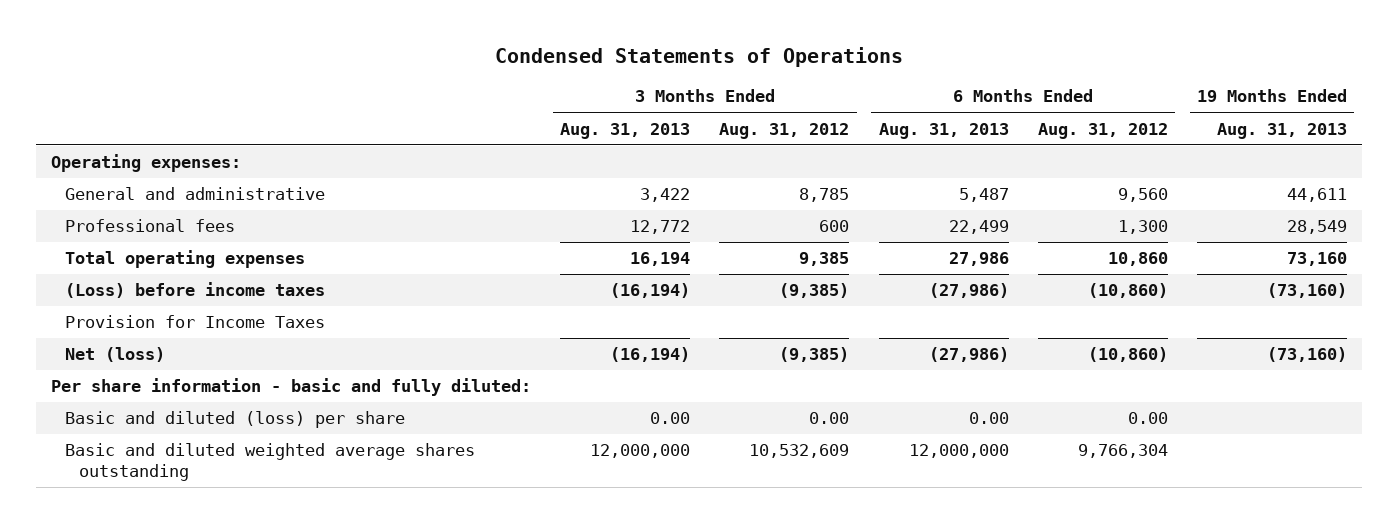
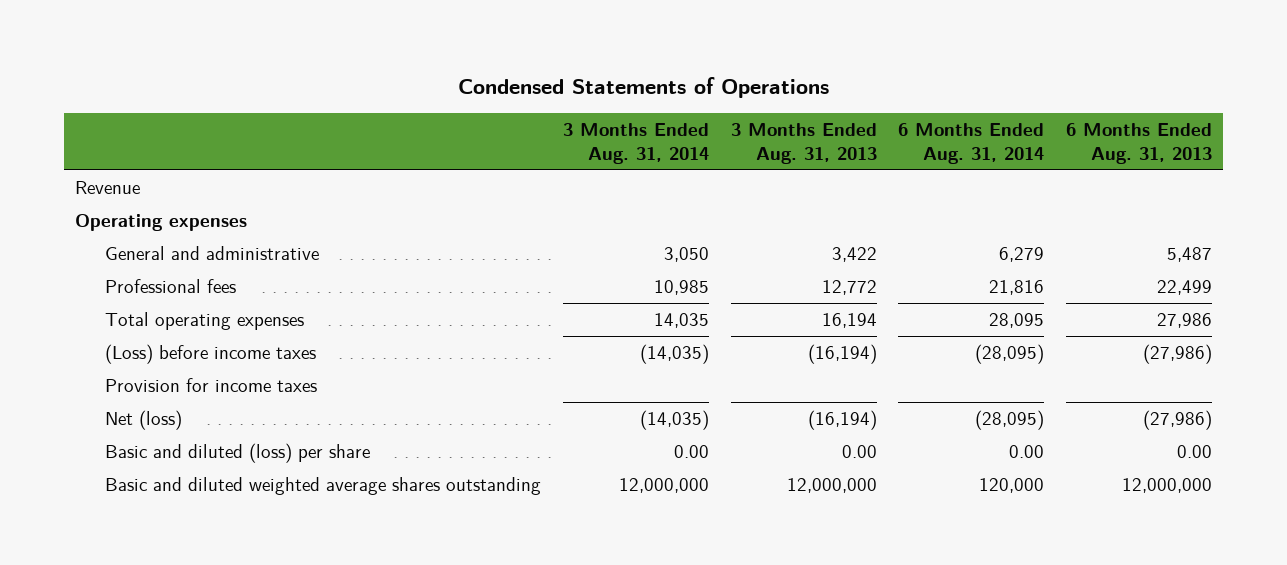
- | 3 Months Ended Aug. 31, 2013 | 3 Months Ended Aug. 31, 2012 | 6 Months Ended Aug. 31, 2013 | 6 Months Ended Aug. 31, 2012 | 19 Months Ended Aug. 31, 2013
+ | 3 Months Ended Aug. 31, 2014 | 3 Months Ended Aug. 31, 2013 | 6 Months Ended Aug. 31, 2014 | 6 Months Ended Aug. 31, 2013
- Operating expenses:
+ Revenue
+ Operating expenses
- Provision for Income Taxes
+ Provision for income taxes
- Per share information - basic and fully diluted:

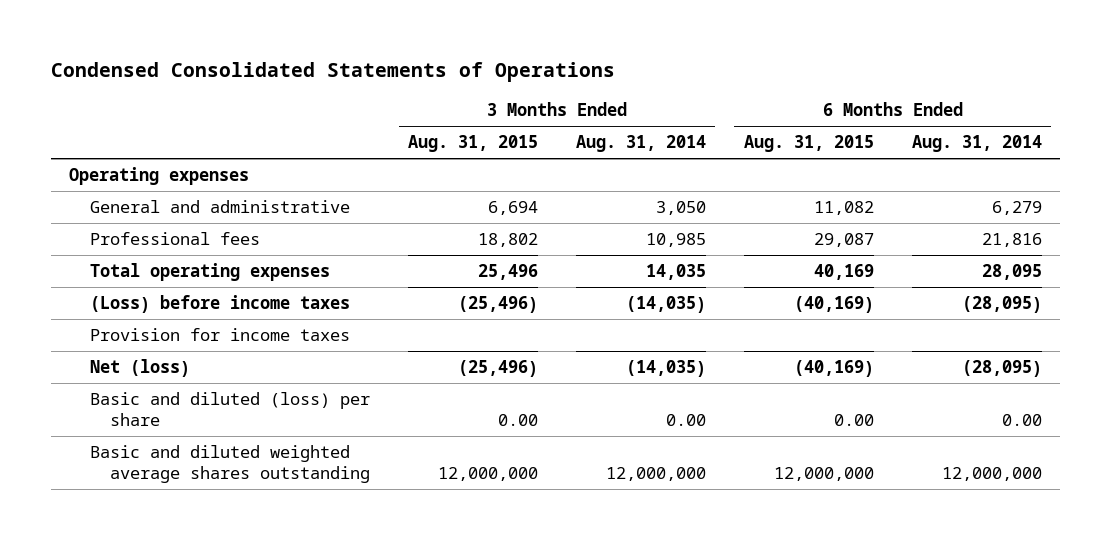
- Condensed Statements of Operations
+ Condensed Consolidated Statements of Operations
- | 3 Months Ended Aug. 31, 2014 | 3 Months Ended Aug. 31, 2013 | 6 Months Ended Aug. 31, 2014 | 6 Months Ended Aug. 31, 2013
+ | 3 Months Ended Aug. 31, 2015 | 3 Months Ended Aug. 31, 2014 | 6 Months Ended Aug. 31, 2015 | 6 Months Ended Aug. 31, 2014
- Revenue
- Basic and diluted weighted average shares outstanding | 12,000,000 | 12,000,000 | 120,000 | 12,000,000
+ Basic and diluted weighted average shares outstanding | 12,000,000 | 12,000,000 | 12,000,000 | 12,000,000

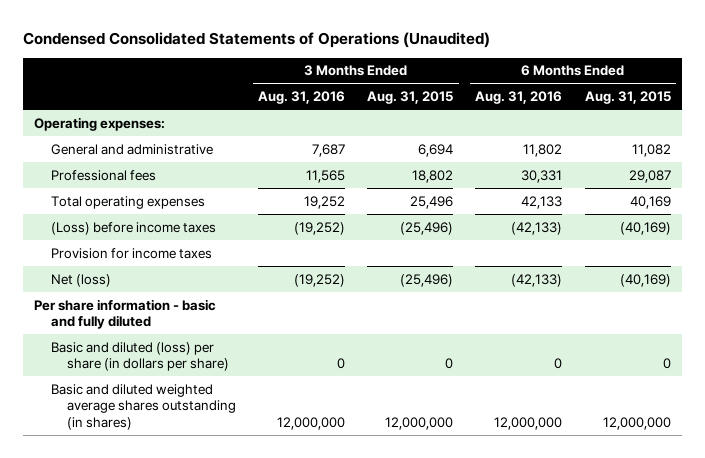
- Condensed Consolidated Statements of Operations
+ Condensed Consolidated Statements of Operations (Unaudited)
- | 3 Months Ended Aug. 31, 2015 | 3 Months Ended Aug. 31, 2014 | 6 Months Ended Aug. 31, 2015 | 6 Months Ended Aug. 31, 2014
+ | 3 Months Ended Aug. 31, 2016 | 3 Months Ended Aug. 31, 2015 | 6 Months Ended Aug. 31, 2016 | 6 Months Ended Aug. 31, 2015
- Operating expenses
+ Operating expenses:
- Basic and diluted (loss) per share | 0.00 | 0.00 | 0.00 | 0.00
- Basic and diluted weighted average shares outstanding | 12,000,000 | 12,000,000 | 12,000,000 | 12,000,000
+ Per share information - basic and fully diluted
+ Basic and diluted (loss) per share (in dollars per share) | 0 | 0 | 0 | 0
+ Basic and diluted weighted average shares outstanding (in shares) | 12,000,000 | 12,000,000 | 12,000,000 | 12,000,000

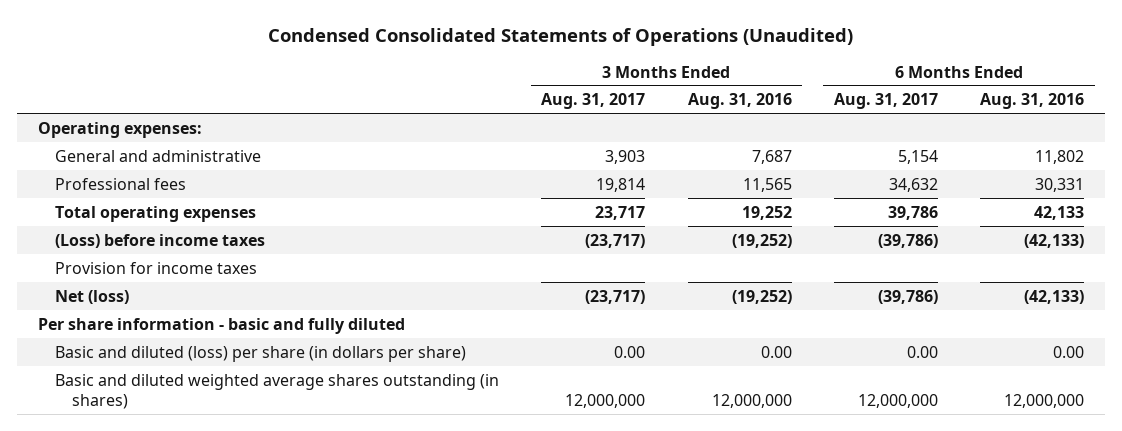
- | 3 Months Ended Aug. 31, 2016 | 3 Months Ended Aug. 31, 2015 | 6 Months Ended Aug. 31, 2016 | 6 Months Ended Aug. 31, 2015
+ | 3 Months Ended Aug. 31, 2017 | 3 Months Ended Aug. 31, 2016 | 6 Months Ended Aug. 31, 2017 | 6 Months Ended Aug. 31, 2016
- Basic and diluted (loss) per share (in dollars per share) | 0 | 0 | 0 | 0
+ Basic and diluted (loss) per share (in dollars per share) | 0.00 | 0.00 | 0.00 | 0.00

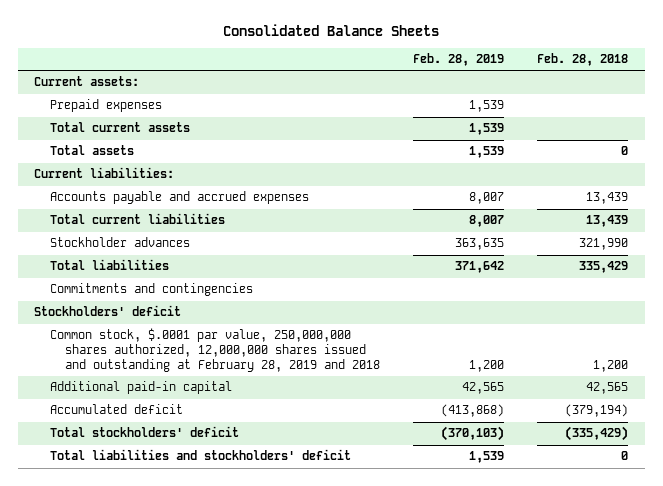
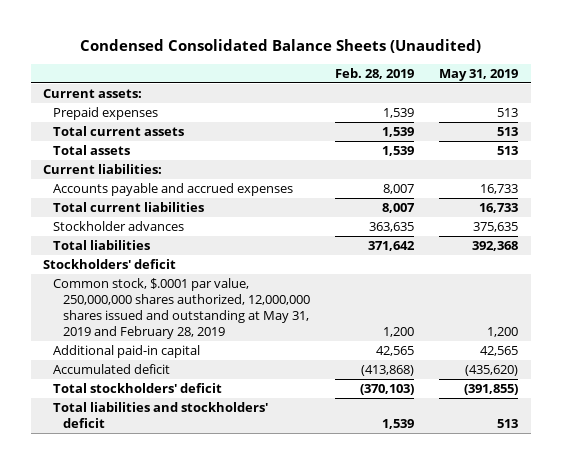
- Consolidated Balance Sheets
+ Condensed Consolidated Balance Sheets (Unaudited)
- | Feb. 28, 2019 | Feb. 28, 2018
+ | Feb. 28, 2019 | May 31, 2019
- Commitments and contingencies
- Common stock, $.0001 par value, 250,000,000 shares authorized, 12,000,000 shares issued and outstanding at February 28, 2019 and 2018 | 1,200 | 1,200
+ Common stock, $.0001 par value, 250,000,000 shares authorized, 12,000,000 shares issued and outstanding at May 31, 2019 and February 28, 2019 | 1,200 | 1,200

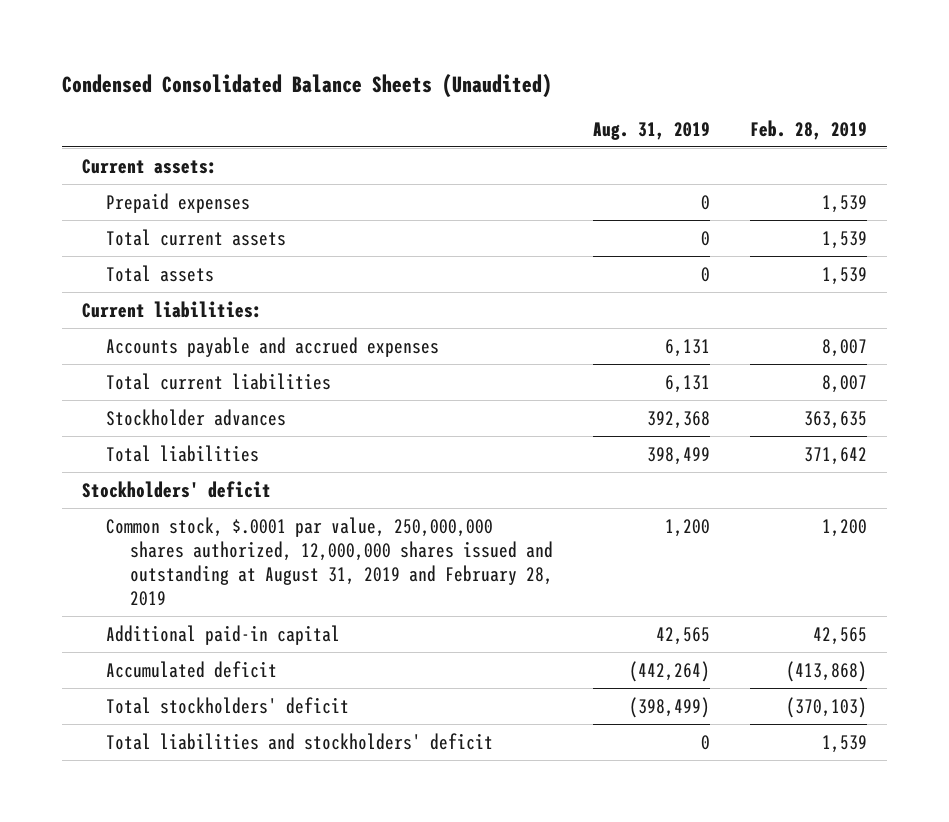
- | Feb. 28, 2019 | May 31, 2019
+ | Aug. 31, 2019 | Feb. 28, 2019
- Common stock, $.0001 par value, 250,000,000 shares authorized, 12,000,000 shares issued and outstanding at May 31, 2019 and February 28, 2019 | 1,200 | 1,200
+ Common stock, $.0001 par value, 250,000,000 shares authorized, 12,000,000 shares issued and outstanding at August 31, 2019 and February 28, 2019 | 1,200 | 1,200

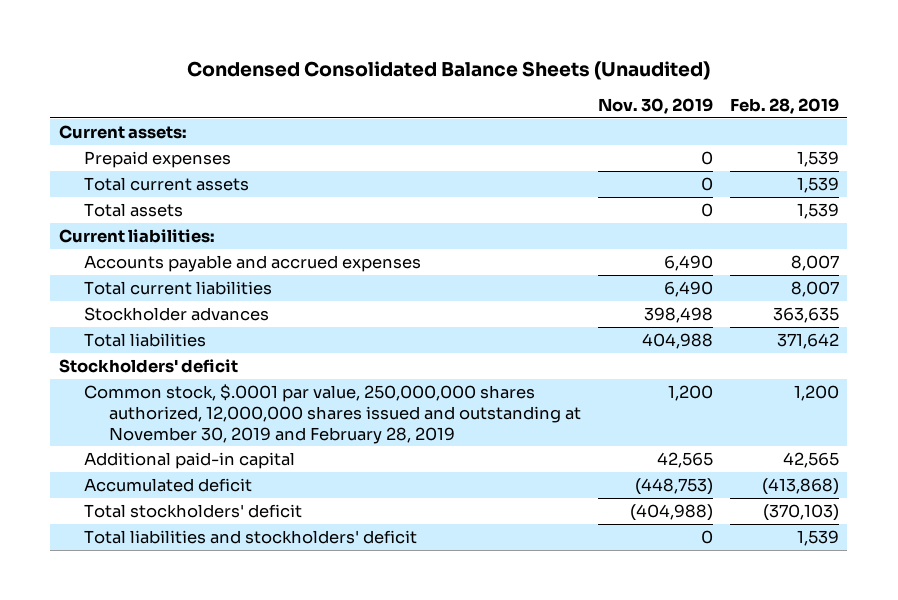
- | Aug. 31, 2019 | Feb. 28, 2019
+ | Nov. 30, 2019 | Feb. 28, 2019
- Common stock, $.0001 par value, 250,000,000 shares authorized, 12,000,000 shares issued and outstanding at August 31, 2019 and February 28, 2019 | 1,200 | 1,200
+ Common stock, $.0001 par value, 250,000,000 shares authorized, 12,000,000 shares issued and outstanding at November 30, 2019 and February 28, 2019 | 1,200 | 1,200

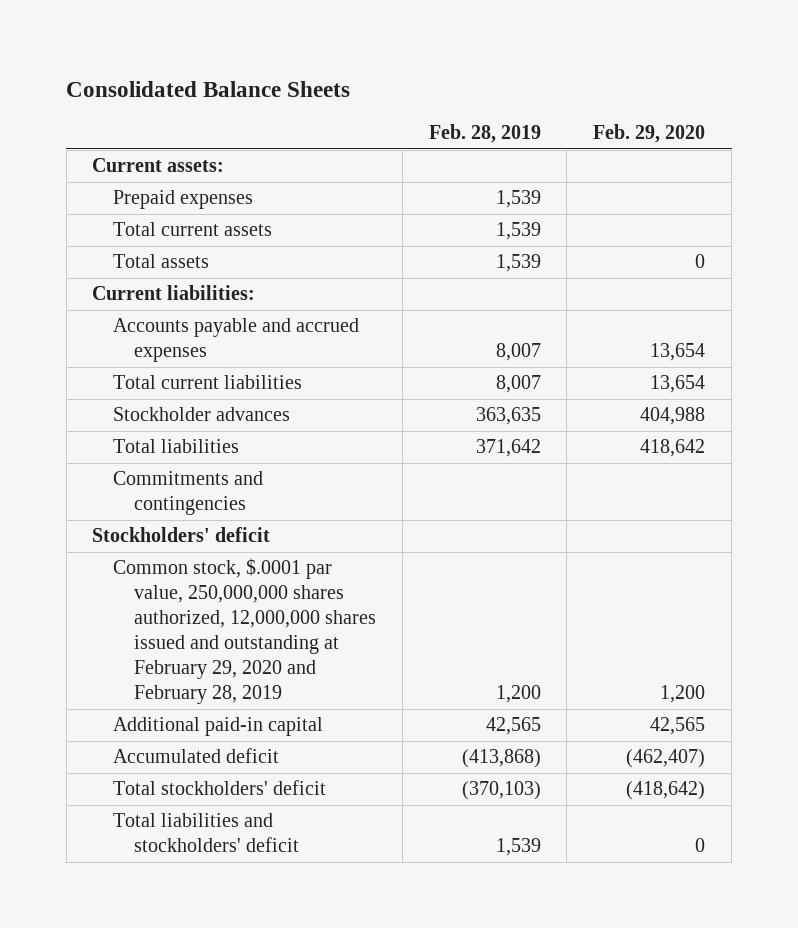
- Condensed Consolidated Balance Sheets (Unaudited)
+ Consolidated Balance Sheets
- | Nov. 30, 2019 | Feb. 28, 2019
+ | Feb. 28, 2019 | Feb. 29, 2020
+ Commitments and contingencies
- Common stock, $.0001 par value, 250,000,000 shares authorized, 12,000,000 shares issued and outstanding at November 30, 2019 and February 28, 2019 | 1,200 | 1,200
+ Common stock, $.0001 par value, 250,000,000 shares authorized, 12,000,000 shares issued and outstanding at February 29, 2020 and February 28, 2019 | 1,200 | 1,200

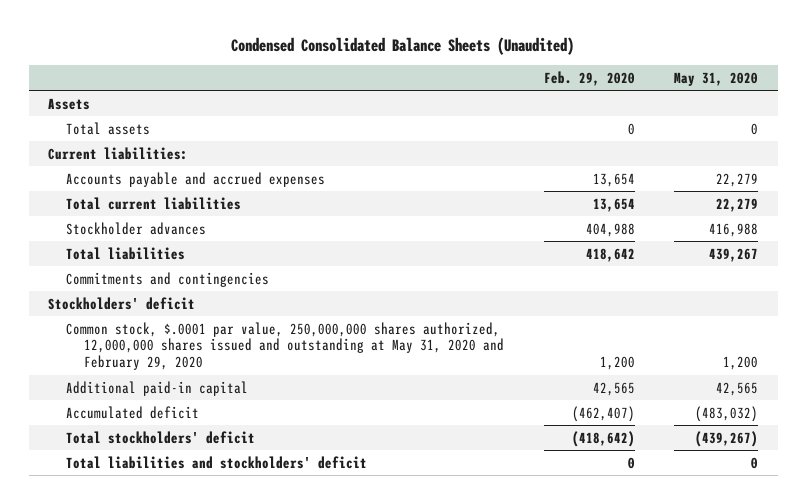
- Consolidated Balance Sheets
+ Condensed Consolidated Balance Sheets (Unaudited)
- | Feb. 28, 2019 | Feb. 29, 2020
+ | Feb. 29, 2020 | May 31, 2020
- Current assets:
- Prepaid expenses | 1,539 |
- Total current assets | 1,539 |
+ Assets
- Common stock, $.0001 par value, 250,000,000 shares authorized, 12,000,000 shares issued and outstanding at February 29, 2020 and February 28, 2019 | 1,200 | 1,200
+ Common stock, $.0001 par value, 250,000,000 shares authorized, 12,000,000 shares issued and outstanding at May 31, 2020 and February 29, 2020 | 1,200 | 1,200

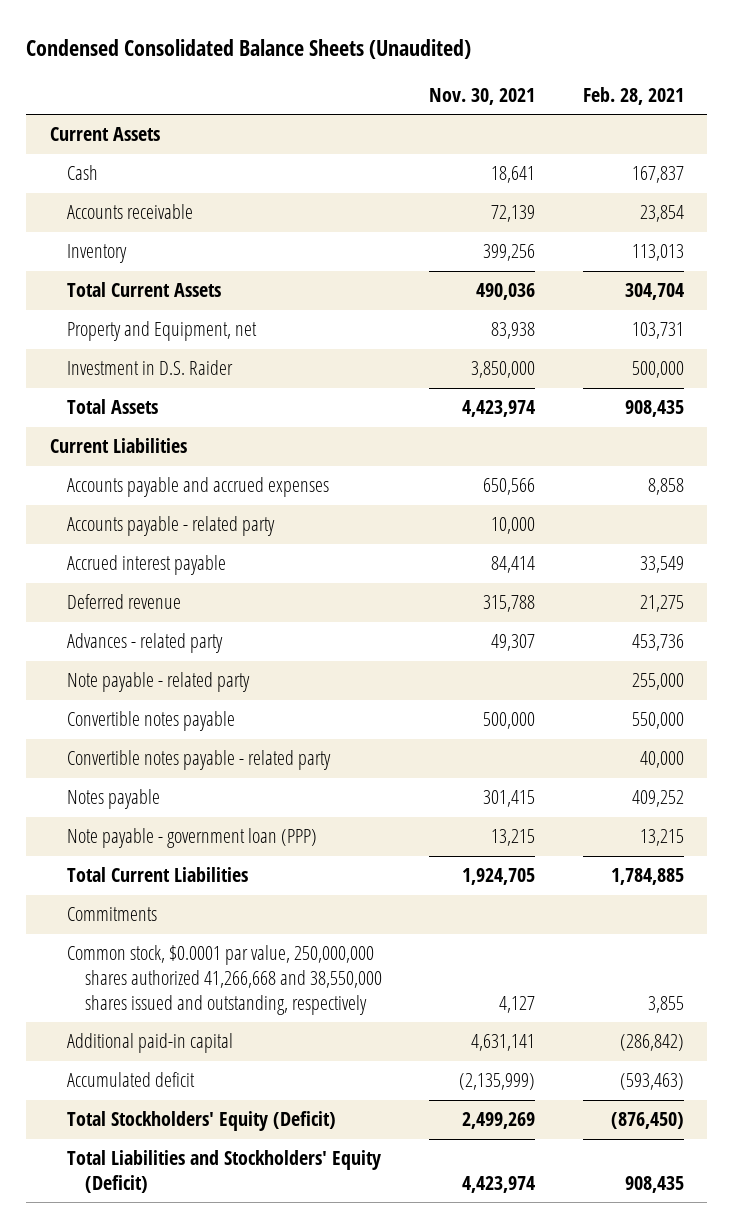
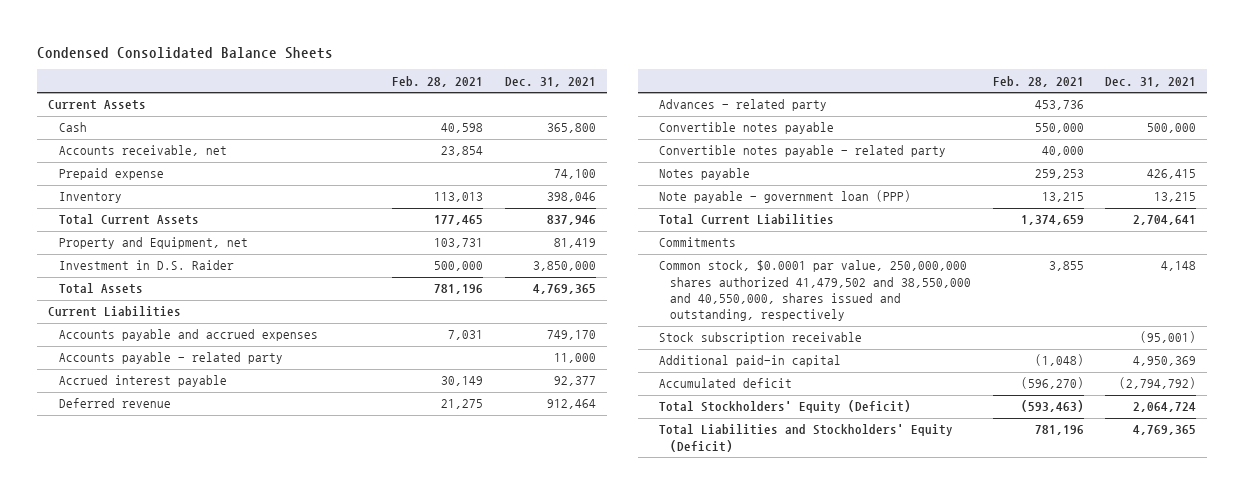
- Condensed Consolidated Balance Sheets (Unaudited)
+ Condensed Consolidated Balance Sheets
- | Nov. 30, 2021 | Feb. 28, 2021
+ | Feb. 28, 2021 | Dec. 31, 2021
- Cash | 18,641 | 167,837
- Accounts receivable | 72,139 | 23,854
+ Cash | 40,598 | 365,800
+ Accounts receivable, net | 23,854 |
+ Prepaid expense | | 74,100
- Total Current Assets | 490,036 | 304,704
+ Total Current Assets | 177,465 | 837,946
- Total Assets | 4,423,974 | 908,435
+ Total Assets | 781,196 | 4,769,365
- Accounts payable and accrued expenses | 650,566 | 8,858
+ Accounts payable and accrued expenses | 7,031 | 749,170
- Accrued interest payable | 84,414 | 33,549
+ Accrued interest payable | 30,149 | 92,377
- Note payable - related party | | 255,000
- Notes payable | 301,415 | 409,252
+ Notes payable | 259,253 | 426,415
- Total Current Liabilities | 1,924,705 | 1,784,885
+ Total Current Liabilities | 1,374,659 | 2,704,641
- Common stock, $0.0001 par value, 250,000,000 shares authorized 41,266,668 and 38,550,000 shares issued and outstanding, respectively | 4,127 | 3,855
- Additional paid-in capital | 4,631,141 | (286,842)
- Accumulated deficit | (2,135,999) | (593,463)
- Total Stockholders' Equity (Deficit) | 2,499,269 | (876,450)
- Total Liabilities and Stockholders' Equity (Deficit) | 4,423,974 | 908,435
+ Common stock, $0.0001 par value, 250,000,000 shares authorized 41,479,502 and 38,550,000 and 40,550,000, shares issued and outstanding, respectively | 3,855 | 4,148
+ Stock subscription receivable | | (95,001)
+ Additional paid-in capital | (1,048) | 4,950,369
+ Accumulated deficit | (596,270) | (2,794,792)
+ Total Stockholders' Equity (Deficit) | (593,463) | 2,064,724
+ Total Liabilities and Stockholders' Equity (Deficit) | 781,196 | 4,769,365

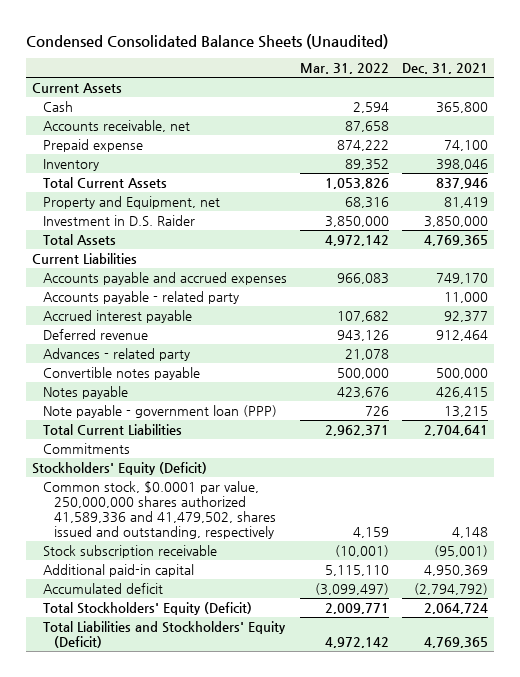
- Condensed Consolidated Balance Sheets
+ Condensed Consolidated Balance Sheets (Unaudited)
- | Feb. 28, 2021 | Dec. 31, 2021
+ | Mar. 31, 2022 | Dec. 31, 2021
- Convertible notes payable - related party | 40,000 |
- Common stock, $0.0001 par value, 250,000,000 shares authorized 41,479,502 and 38,550,000 and 40,550,000, shares issued and outstanding, respectively | 3,855 | 4,148
+ Stockholders' Equity (Deficit)
+ Common stock, $0.0001 par value, 250,000,000 shares authorized 41,589,336 and 41,479,502, shares issued and outstanding, respectively | 4,159 | 4,148

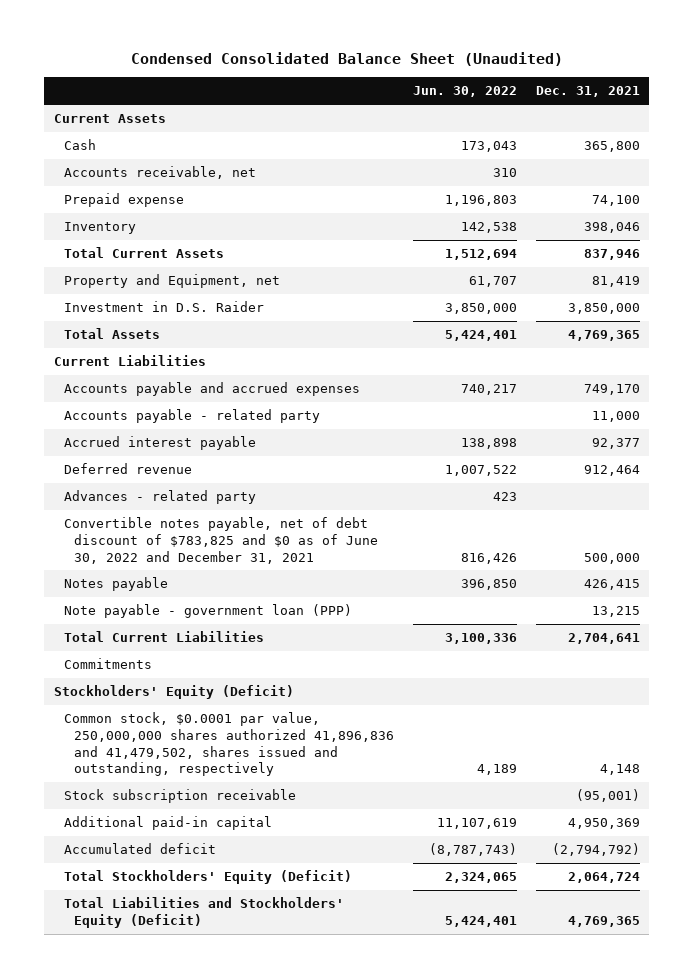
- Condensed Consolidated Balance Sheets (Unaudited)
+ Condensed Consolidated Balance Sheet (Unaudited)
- | Mar. 31, 2022 | Dec. 31, 2021
+ | Jun. 30, 2022 | Dec. 31, 2021
- Convertible notes payable | 500,000 | 500,000
+ Convertible notes payable, net of debt discount of $783,825 and $0 as of June 30, 2022 and December 31, 2021 | 816,426 | 500,000
- Common stock, $0.0001 par value, 250,000,000 shares authorized 41,589,336 and 41,479,502, shares issued and outstanding, respectively | 4,159 | 4,148
+ Common stock, $0.0001 par value, 250,000,000 shares authorized 41,896,836 and 41,479,502, shares issued and outstanding, respectively | 4,189 | 4,148

